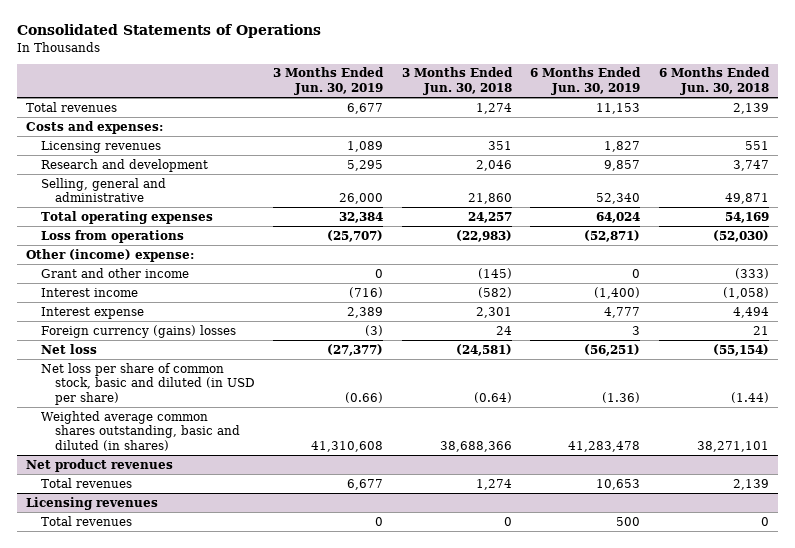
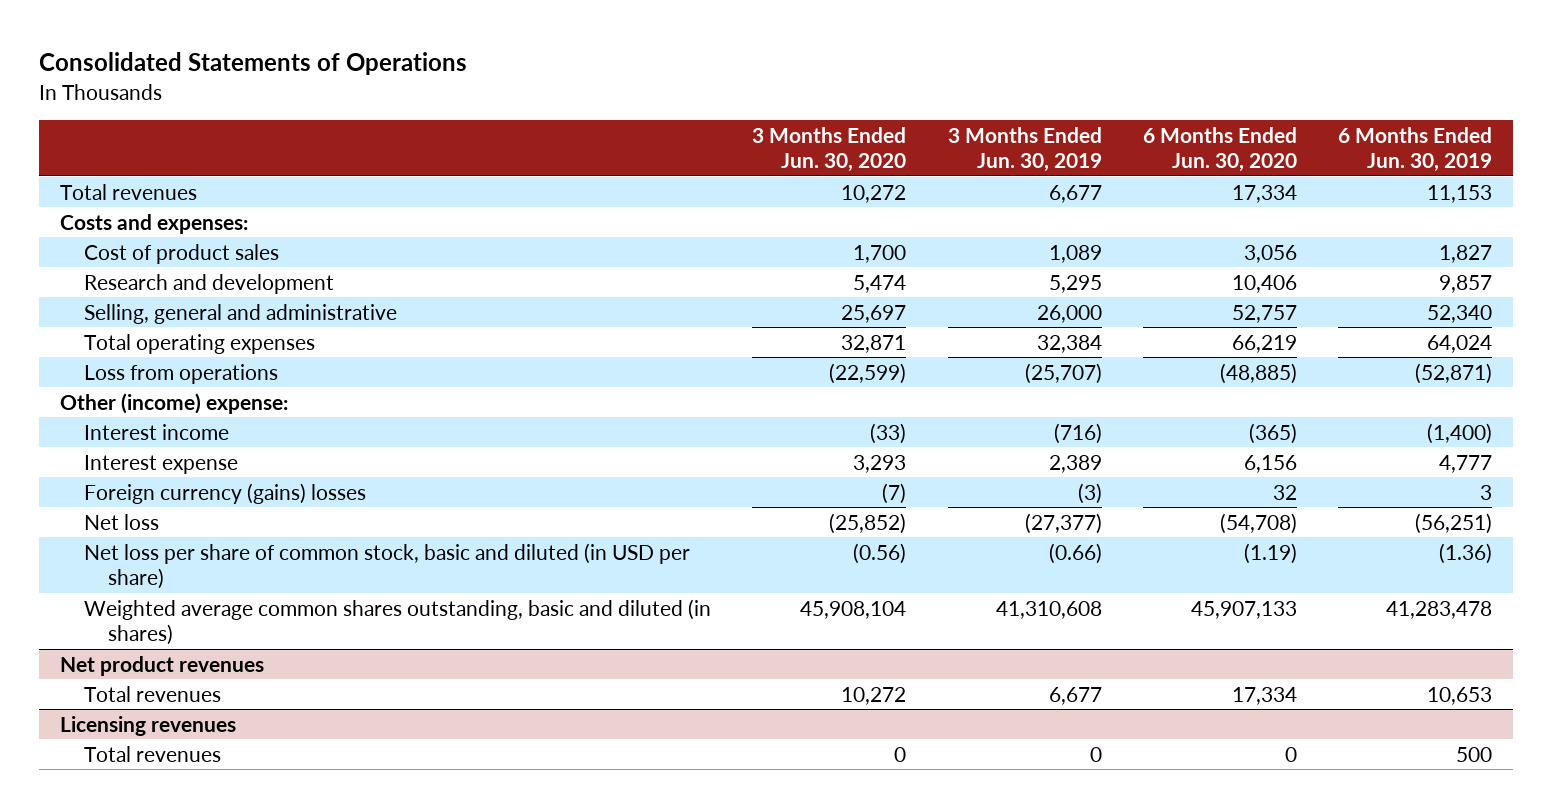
- | 3 Months Ended Jun. 30, 2019 | 3 Months Ended Jun. 30, 2018 | 6 Months Ended Jun. 30, 2019 | 6 Months Ended Jun. 30, 2018
+ | 3 Months Ended Jun. 30, 2020 | 3 Months Ended Jun. 30, 2019 | 6 Months Ended Jun. 30, 2020 | 6 Months Ended Jun. 30, 2019
- Licensing revenues | 1,089 | 351 | 1,827 | 551
+ Cost of product sales | 1,700 | 1,089 | 3,056 | 1,827
- Grant and other income | 0 | (145) | 0 | (333)

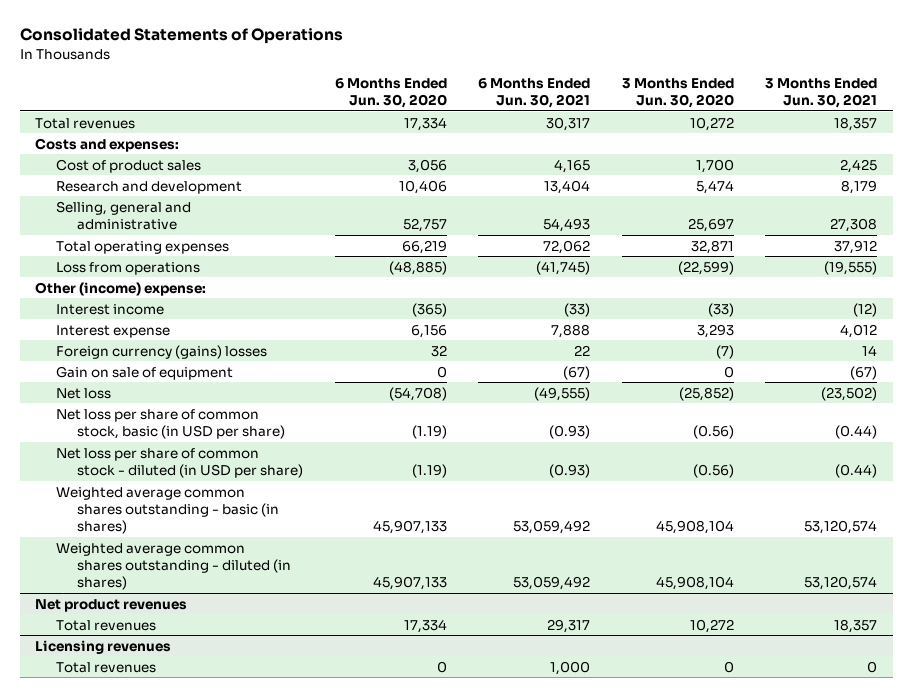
- | 3 Months Ended Jun. 30, 2020 | 3 Months Ended Jun. 30, 2019 | 6 Months Ended Jun. 30, 2020 | 6 Months Ended Jun. 30, 2019
+ | 6 Months Ended Jun. 30, 2020 | 6 Months Ended Jun. 30, 2021 | 3 Months Ended Jun. 30, 2020 | 3 Months Ended Jun. 30, 2021
+ Gain on sale of equipment | 0 | (67) | 0 | (67)
- Net loss per share of common stock, basic and diluted (in USD per share) | (0.56) | (0.66) | (1.19) | (1.36)
- Weighted average common shares outstanding, basic and diluted (in shares) | 45,908,104 | 41,310,608 | 45,907,133 | 41,283,478
+ Net loss per share of common stock, basic (in USD per share) | (1.19) | (0.93) | (0.56) | (0.44)
+ Net loss per share of common stock - diluted (in USD per share) | (1.19) | (0.93) | (0.56) | (0.44)
+ Weighted average common shares outstanding - basic (in shares) | 45,907,133 | 53,059,492 | 45,908,104 | 53,120,574
+ Weighted average common shares outstanding - diluted (in shares) | 45,907,133 | 53,059,492 | 45,908,104 | 53,120,574

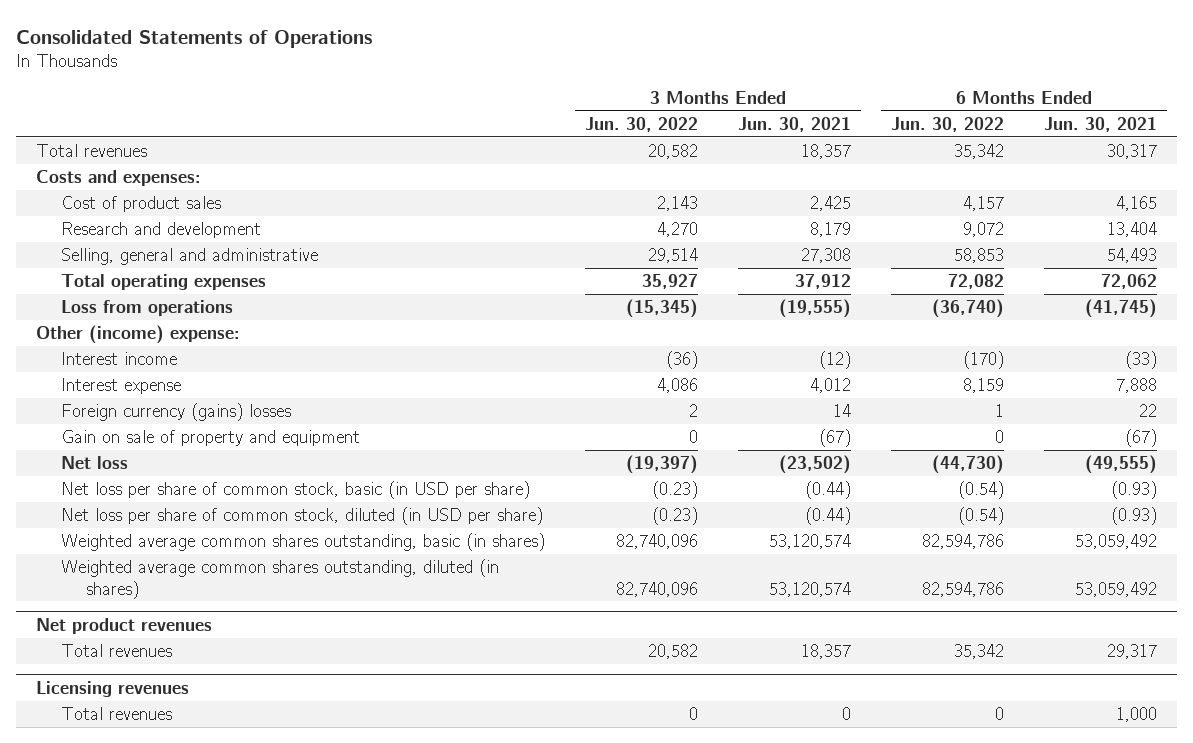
- | 6 Months Ended Jun. 30, 2020 | 6 Months Ended Jun. 30, 2021 | 3 Months Ended Jun. 30, 2020 | 3 Months Ended Jun. 30, 2021
+ | 3 Months Ended Jun. 30, 2022 | 3 Months Ended Jun. 30, 2021 | 6 Months Ended Jun. 30, 2022 | 6 Months Ended Jun. 30, 2021
- Gain on sale of equipment | 0 | (67) | 0 | (67)
+ Gain on sale of property and equipment | 0 | (67) | 0 | (67)
- Net loss per share of common stock - diluted (in USD per share) | (1.19) | (0.93) | (0.56) | (0.44)
- Weighted average common shares outstanding - basic (in shares) | 45,907,133 | 53,059,492 | 45,908,104 | 53,120,574
- Weighted average common shares outstanding - diluted (in shares) | 45,907,133 | 53,059,492 | 45,908,104 | 53,120,574
+ Net loss per share of common stock, diluted (in USD per share) | (0.23) | (0.44) | (0.54) | (0.93)
+ Weighted average common shares outstanding, basic (in shares) | 82,740,096 | 53,120,574 | 82,594,786 | 53,059,492
+ Weighted average common shares outstanding, diluted (in shares) | 82,740,096 | 53,120,574 | 82,594,786 | 53,059,492

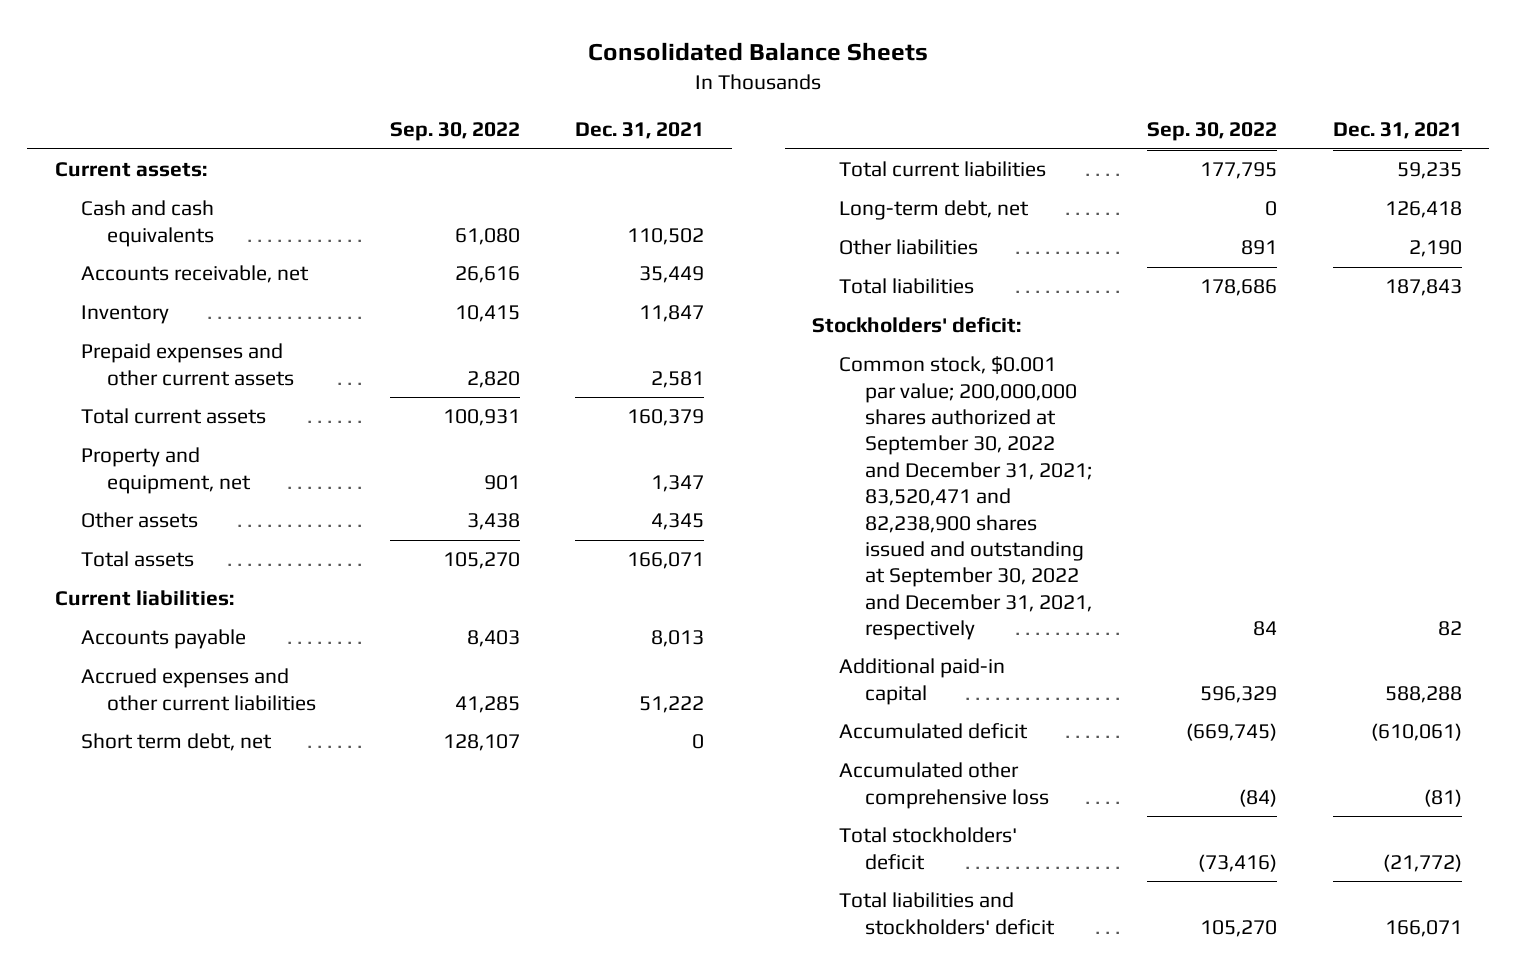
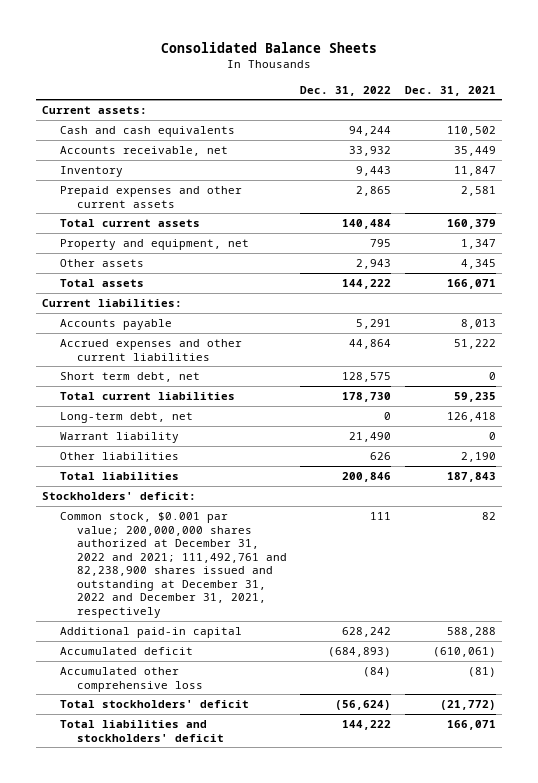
- | Sep. 30, 2022 | Dec. 31, 2021
+ | Dec. 31, 2022 | Dec. 31, 2021
+ Warrant liability | 21,490 | 0
- Common stock, $0.001 par value; 200,000,000 shares authorized at September 30, 2022 and December 31, 2021; 83,520,471 and 82,238,900 shares issued and outstanding at September 30, 2022 and December 31, 2021, respectively | 84 | 82
+ Common stock, $0.001 par value; 200,000,000 shares authorized at December 31, 2022 and 2021; 111,492,761 and 82,238,900 shares issued and outstanding at December 31, 2022 and December 31, 2021, respectively | 111 | 82

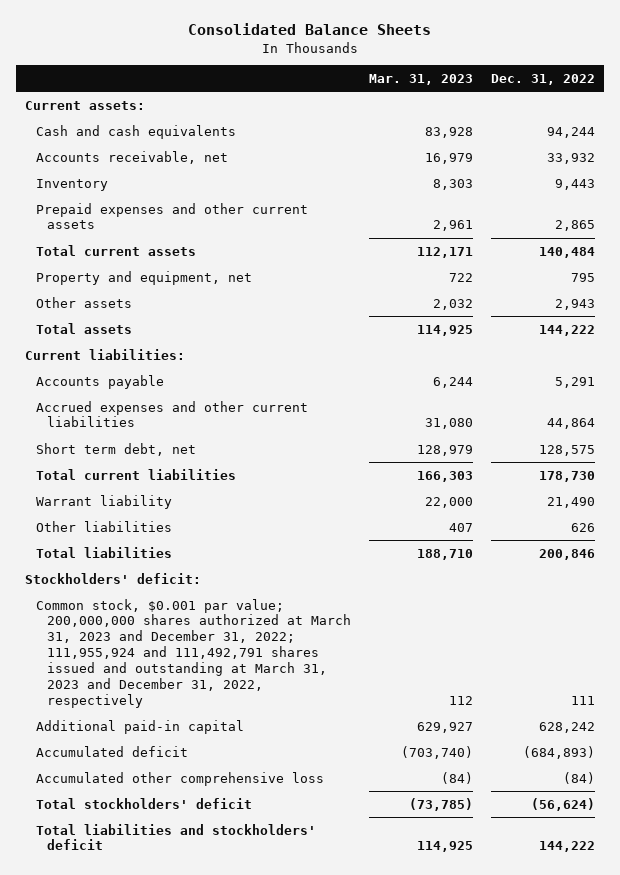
- | Dec. 31, 2022 | Dec. 31, 2021
+ | Mar. 31, 2023 | Dec. 31, 2022
- Long-term debt, net | 0 | 126,418
- Common stock, $0.001 par value; 200,000,000 shares authorized at December 31, 2022 and 2021; 111,492,761 and 82,238,900 shares issued and outstanding at December 31, 2022 and December 31, 2021, respectively | 111 | 82
+ Common stock, $0.001 par value; 200,000,000 shares authorized at March 31, 2023 and December 31, 2022; 111,955,924 and 111,492,791 shares issued and outstanding at March 31, 2023 and December 31, 2022, respectively | 112 | 111

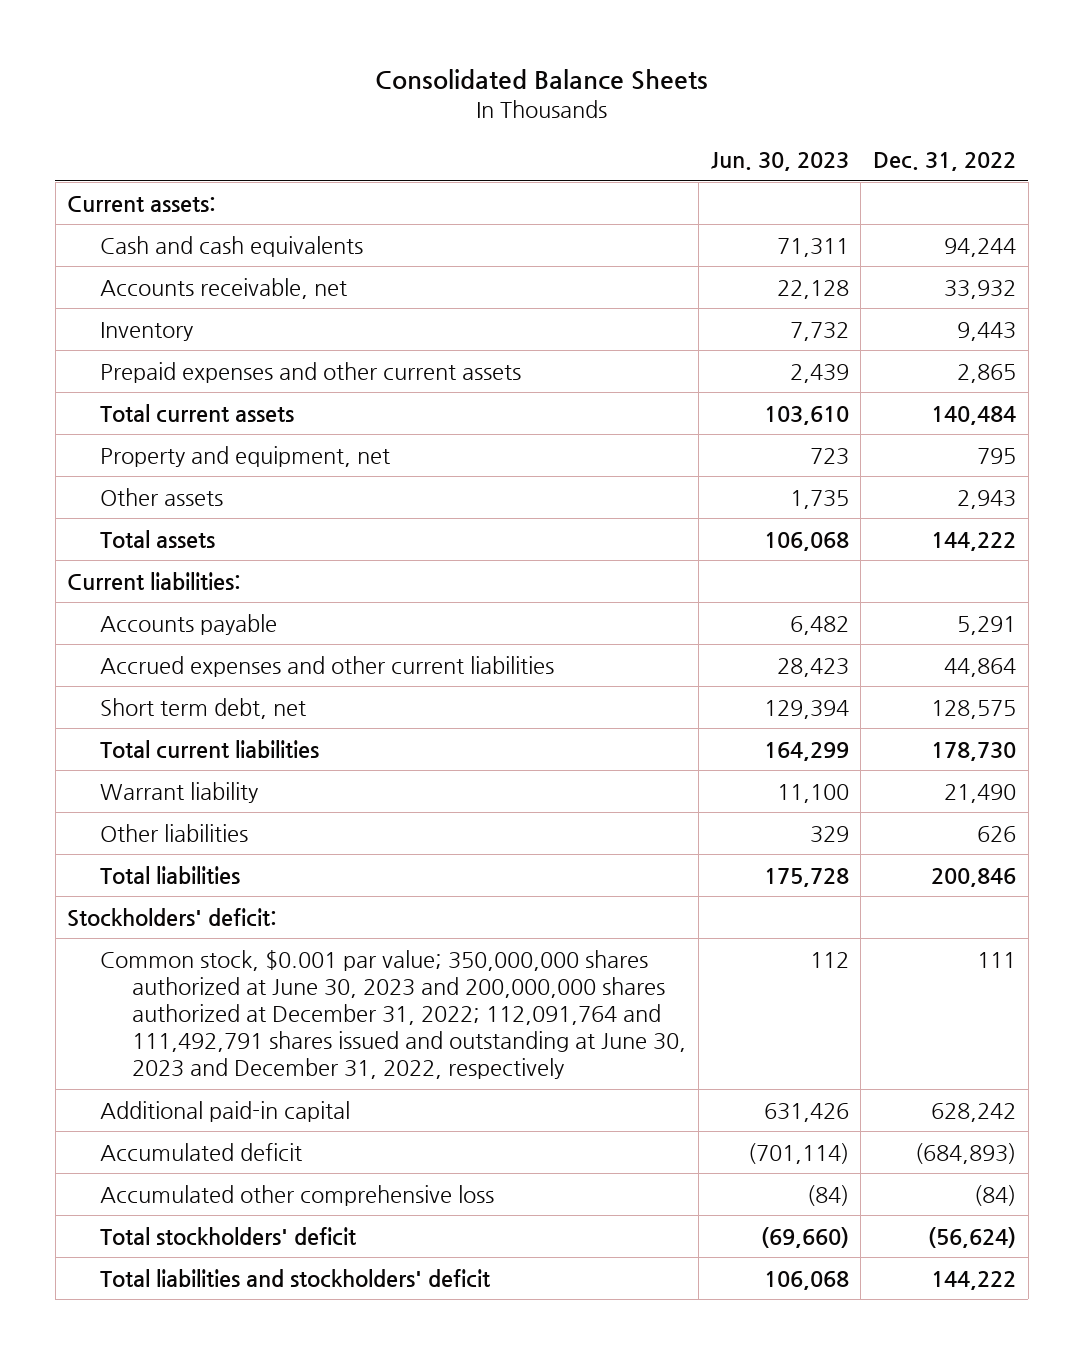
- | Mar. 31, 2023 | Dec. 31, 2022
+ | Jun. 30, 2023 | Dec. 31, 2022
- Common stock, $0.001 par value; 200,000,000 shares authorized at March 31, 2023 and December 31, 2022; 111,955,924 and 111,492,791 shares issued and outstanding at March 31, 2023 and December 31, 2022, respectively | 112 | 111
+ Common stock, $0.001 par value; 350,000,000 shares authorized at June 30, 2023 and 200,000,000 shares authorized at December 31, 2022; 112,091,764 and 111,492,791 shares issued and outstanding at June 30, 2023 and December 31, 2022, respectively | 112 | 111

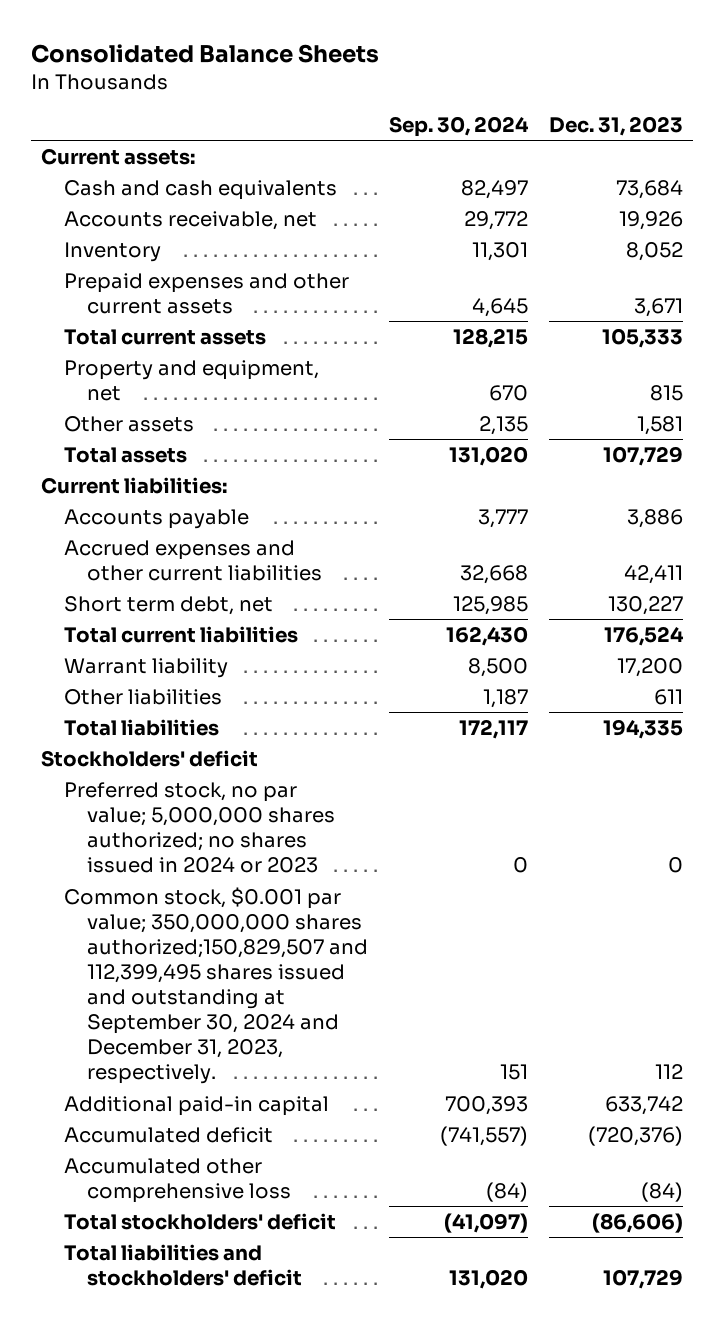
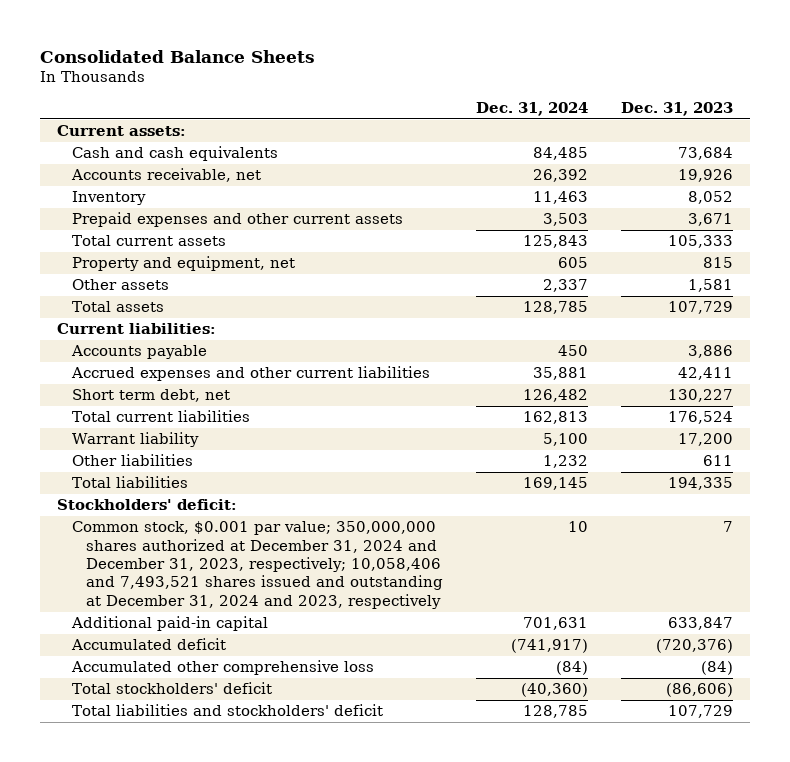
- | Sep. 30, 2024 | Dec. 31, 2023
+ | Dec. 31, 2024 | Dec. 31, 2023
- Stockholders' deficit
- Preferred stock, no par value; 5,000,000 shares authorized; no shares issued in 2024 or 2023 | 0 | 0
- Common stock, $0.001 par value; 350,000,000 shares authorized;150,829,507 and 112,399,495 shares issued and outstanding at September 30, 2024 and December 31, 2023, respectively. | 151 | 112
- Additional paid-in capital | 700,393 | 633,742
+ Stockholders' deficit:
+ Common stock, $0.001 par value; 350,000,000 shares authorized at December 31, 2024 and December 31, 2023, respectively; 10,058,406 and 7,493,521 shares issued and outstanding at December 31, 2024 and 2023, respectively | 10 | 7
+ Additional paid-in capital | 701,631 | 633,847

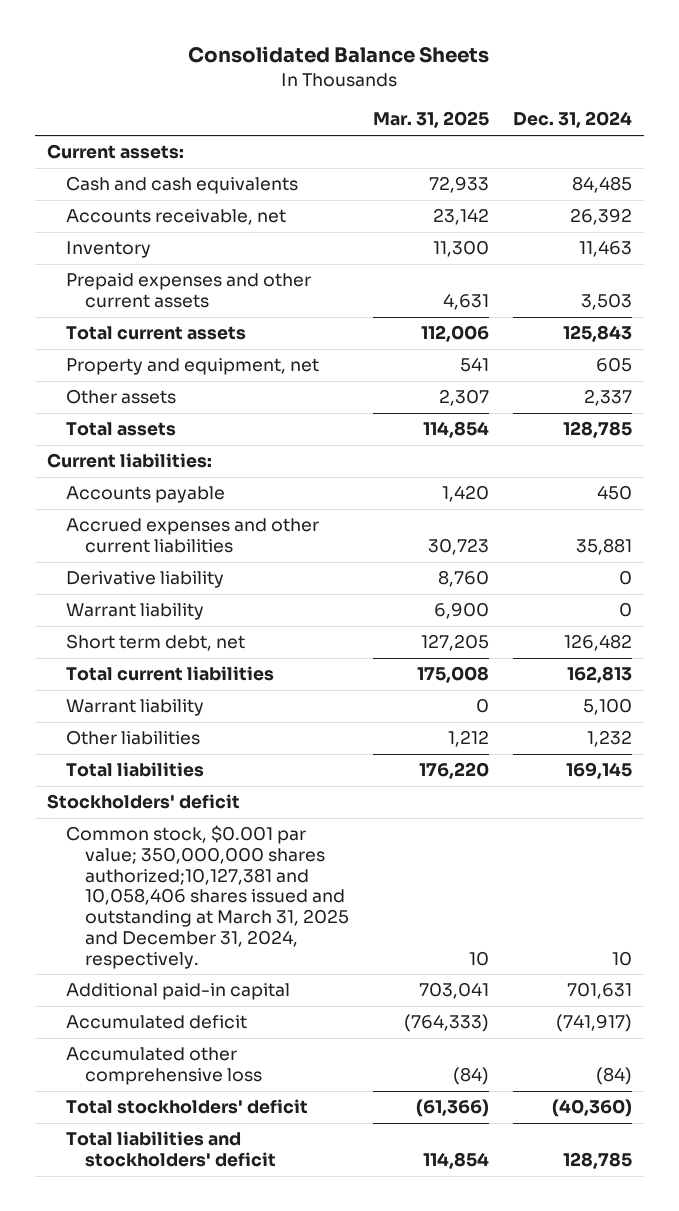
- | Dec. 31, 2024 | Dec. 31, 2023
+ | Mar. 31, 2025 | Dec. 31, 2024
+ Derivative liability | 8,760 | 0
+ Warrant liability | 6,900 | 0
- Stockholders' deficit:
- Common stock, $0.001 par value; 350,000,000 shares authorized at December 31, 2024 and December 31, 2023, respectively; 10,058,406 and 7,493,521 shares issued and outstanding at December 31, 2024 and 2023, respectively | 10 | 7
+ Stockholders' deficit
+ Common stock, $0.001 par value; 350,000,000 shares authorized;10,127,381 and 10,058,406 shares issued and outstanding at March 31, 2025 and December 31, 2024, respectively. | 10 | 10

